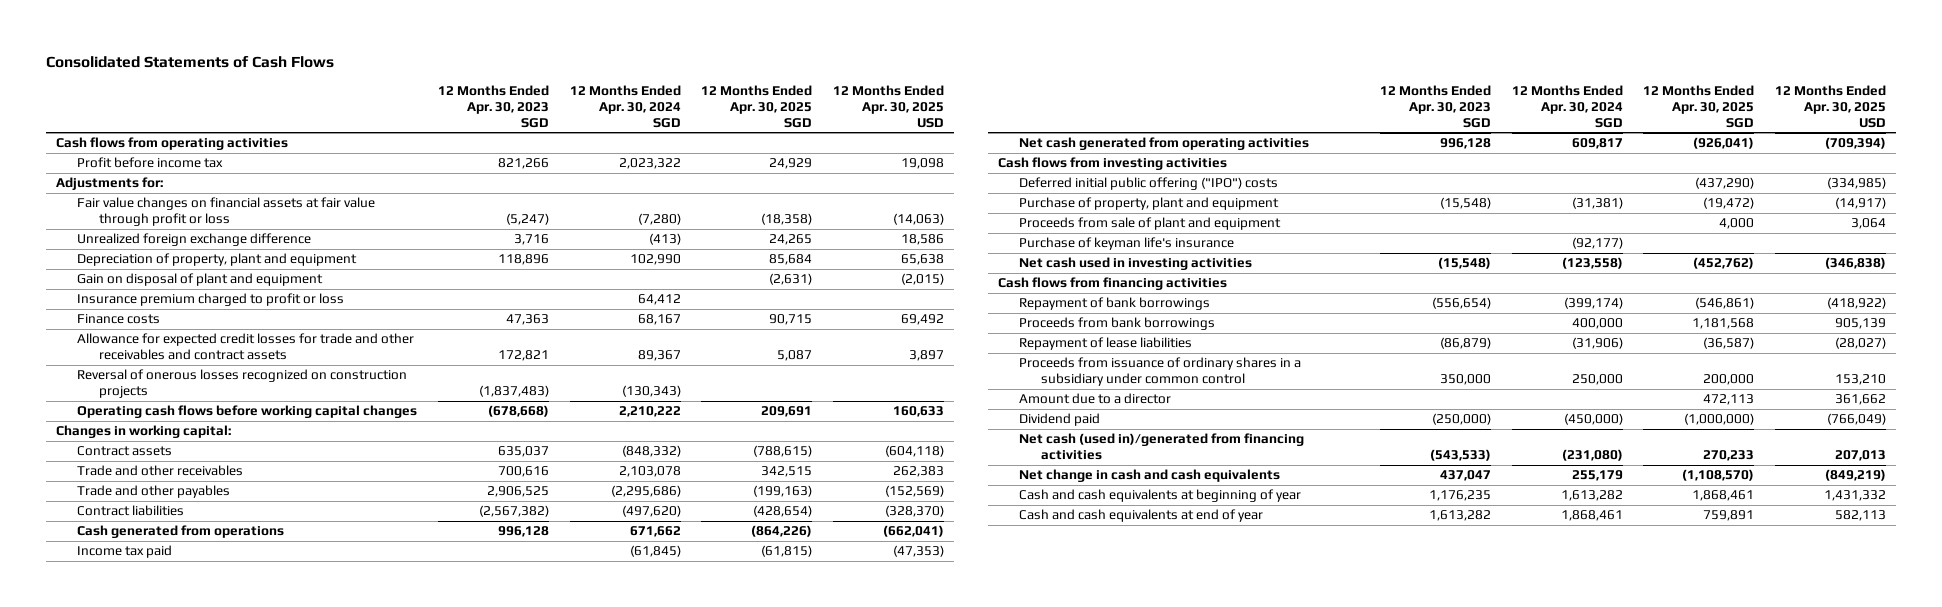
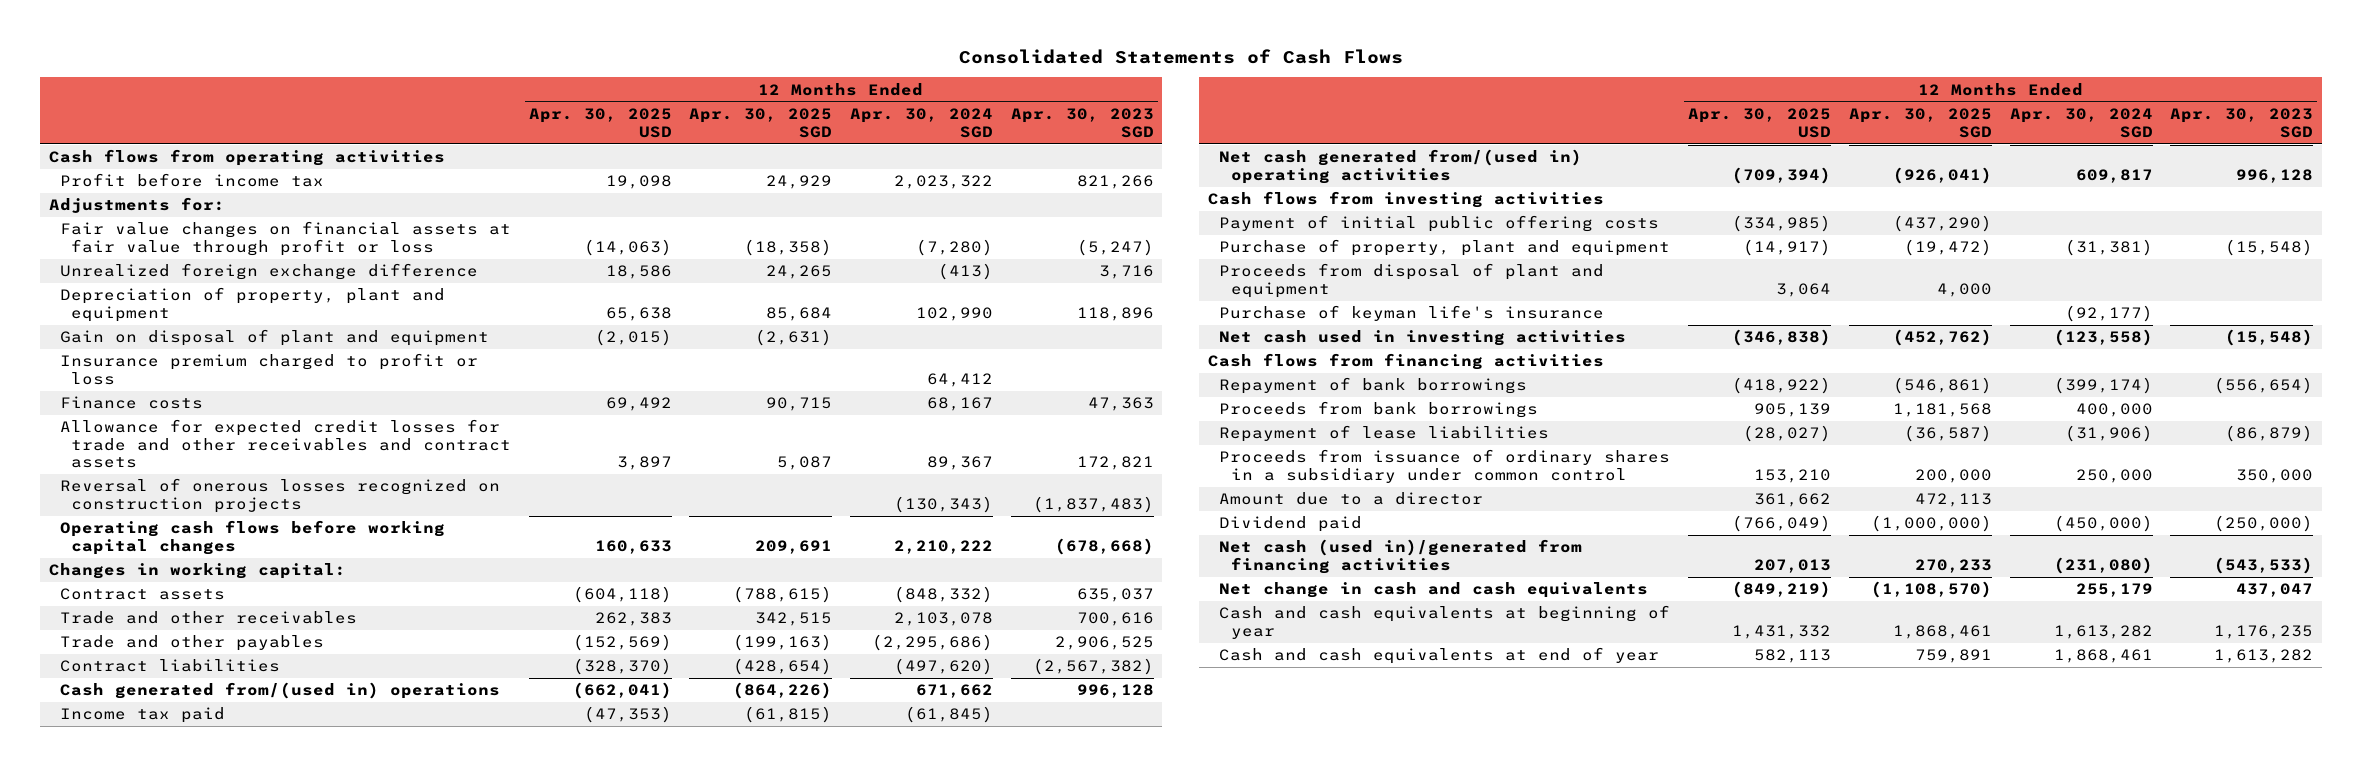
- | 12 Months Ended Apr. 30, 2023 SGD | 12 Months Ended Apr. 30, 2024 SGD | 12 Months Ended Apr. 30, 2025 SGD | 12 Months Ended Apr. 30, 2025 USD
+ | 12 Months Ended Apr. 30, 2025 USD | 12 Months Ended Apr. 30, 2025 SGD | 12 Months Ended Apr. 30, 2024 SGD | 12 Months Ended Apr. 30, 2023 SGD
- Cash generated from operations | 996,128 | 671,662 | (864,226) | (662,041)
+ Cash generated from/(used in) operations | (662,041) | (864,226) | 671,662 | 996,128
- Net cash generated from operating activities | 996,128 | 609,817 | (926,041) | (709,394)
+ Net cash generated from/(used in) operating activities | (709,394) | (926,041) | 609,817 | 996,128
- Deferred initial public offering ("IPO") costs | | | (437,290) | (334,985)
+ Payment of initial public offering costs | (334,985) | (437,290) | |
- Proceeds from sale of plant and equipment | | | 4,000 | 3,064
+ Proceeds from disposal of plant and equipment | 3,064 | 4,000 | |

